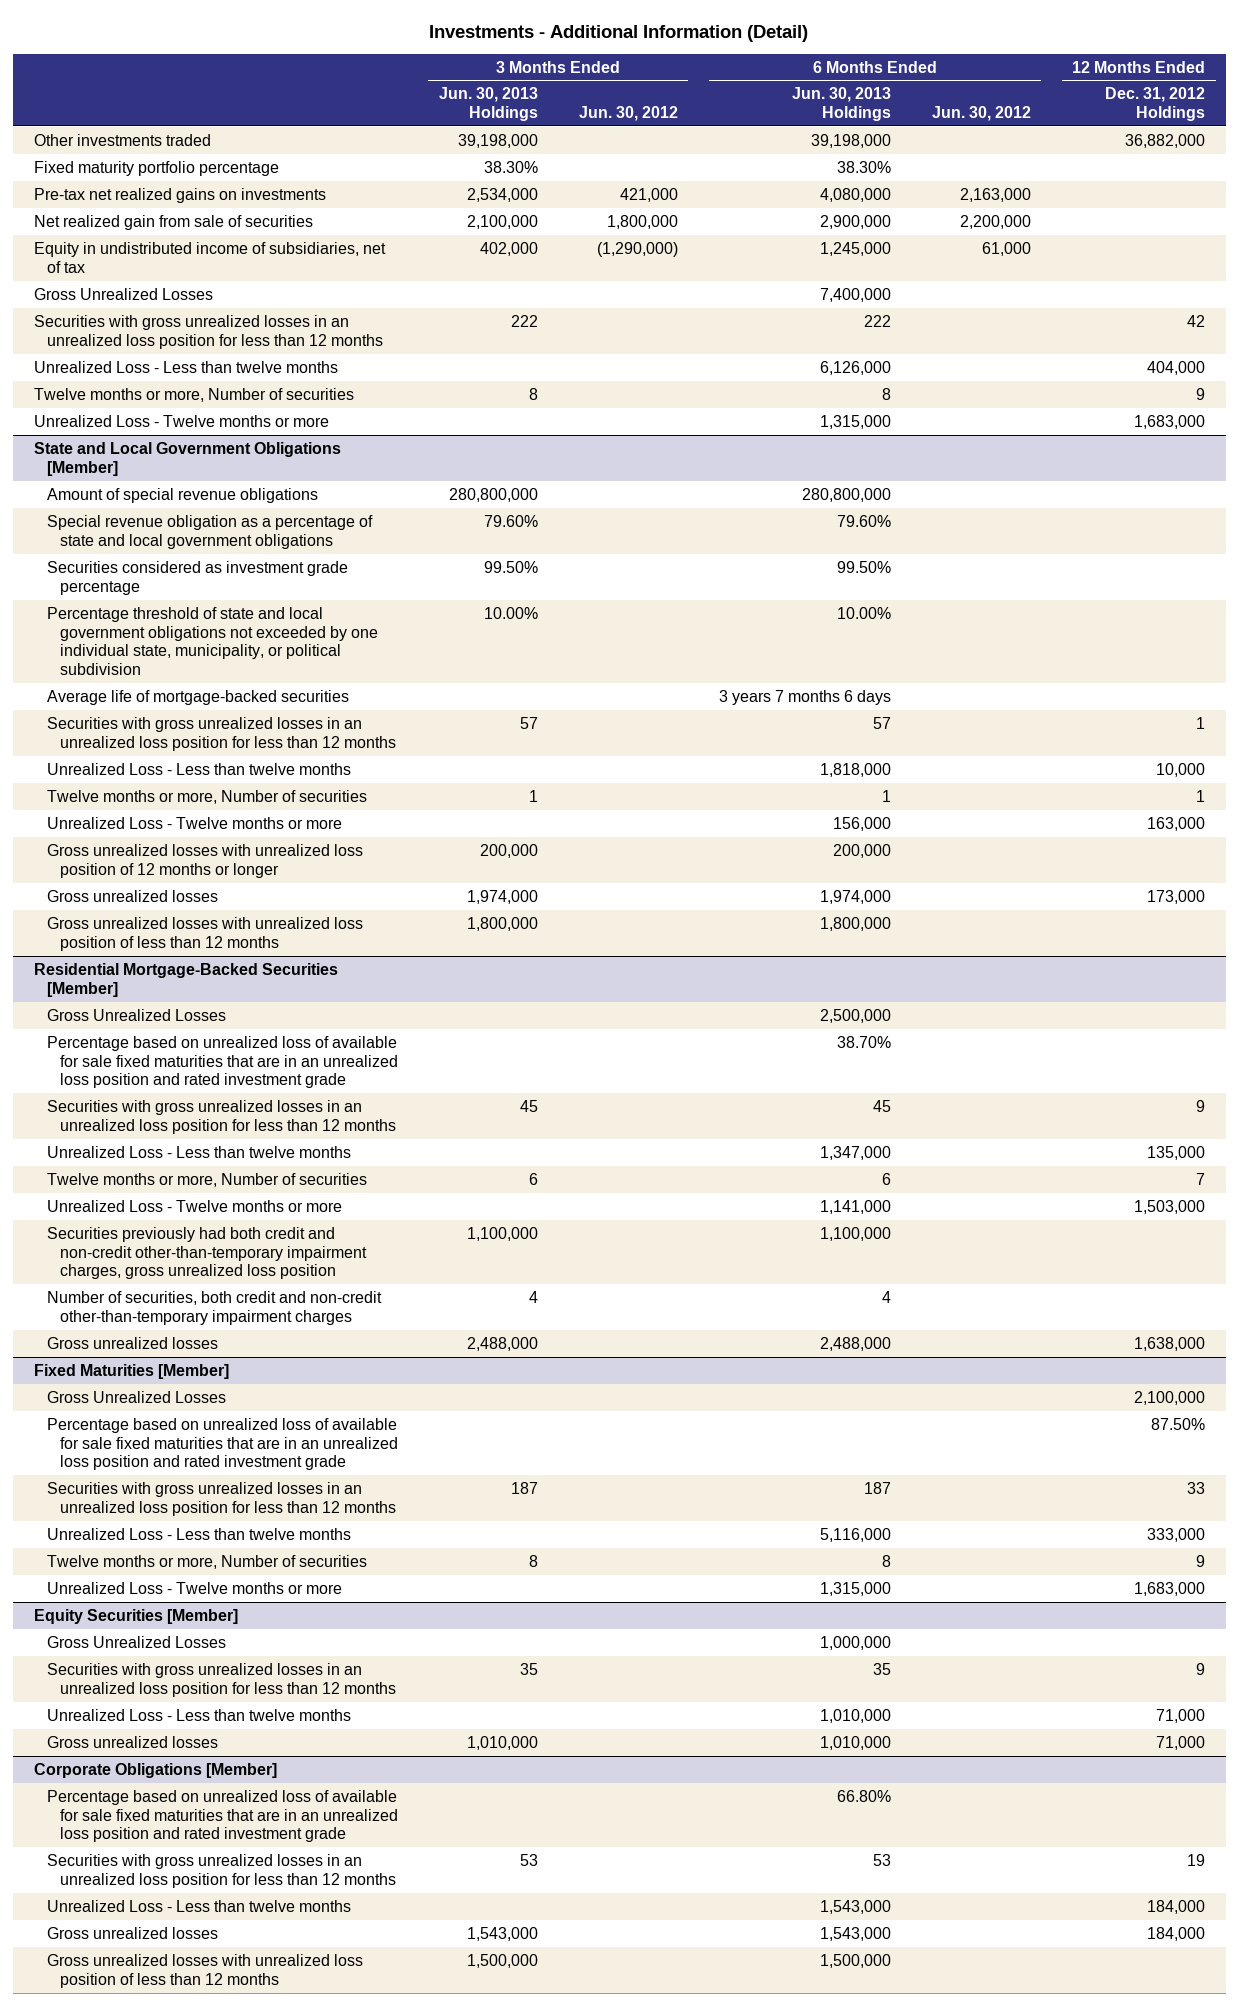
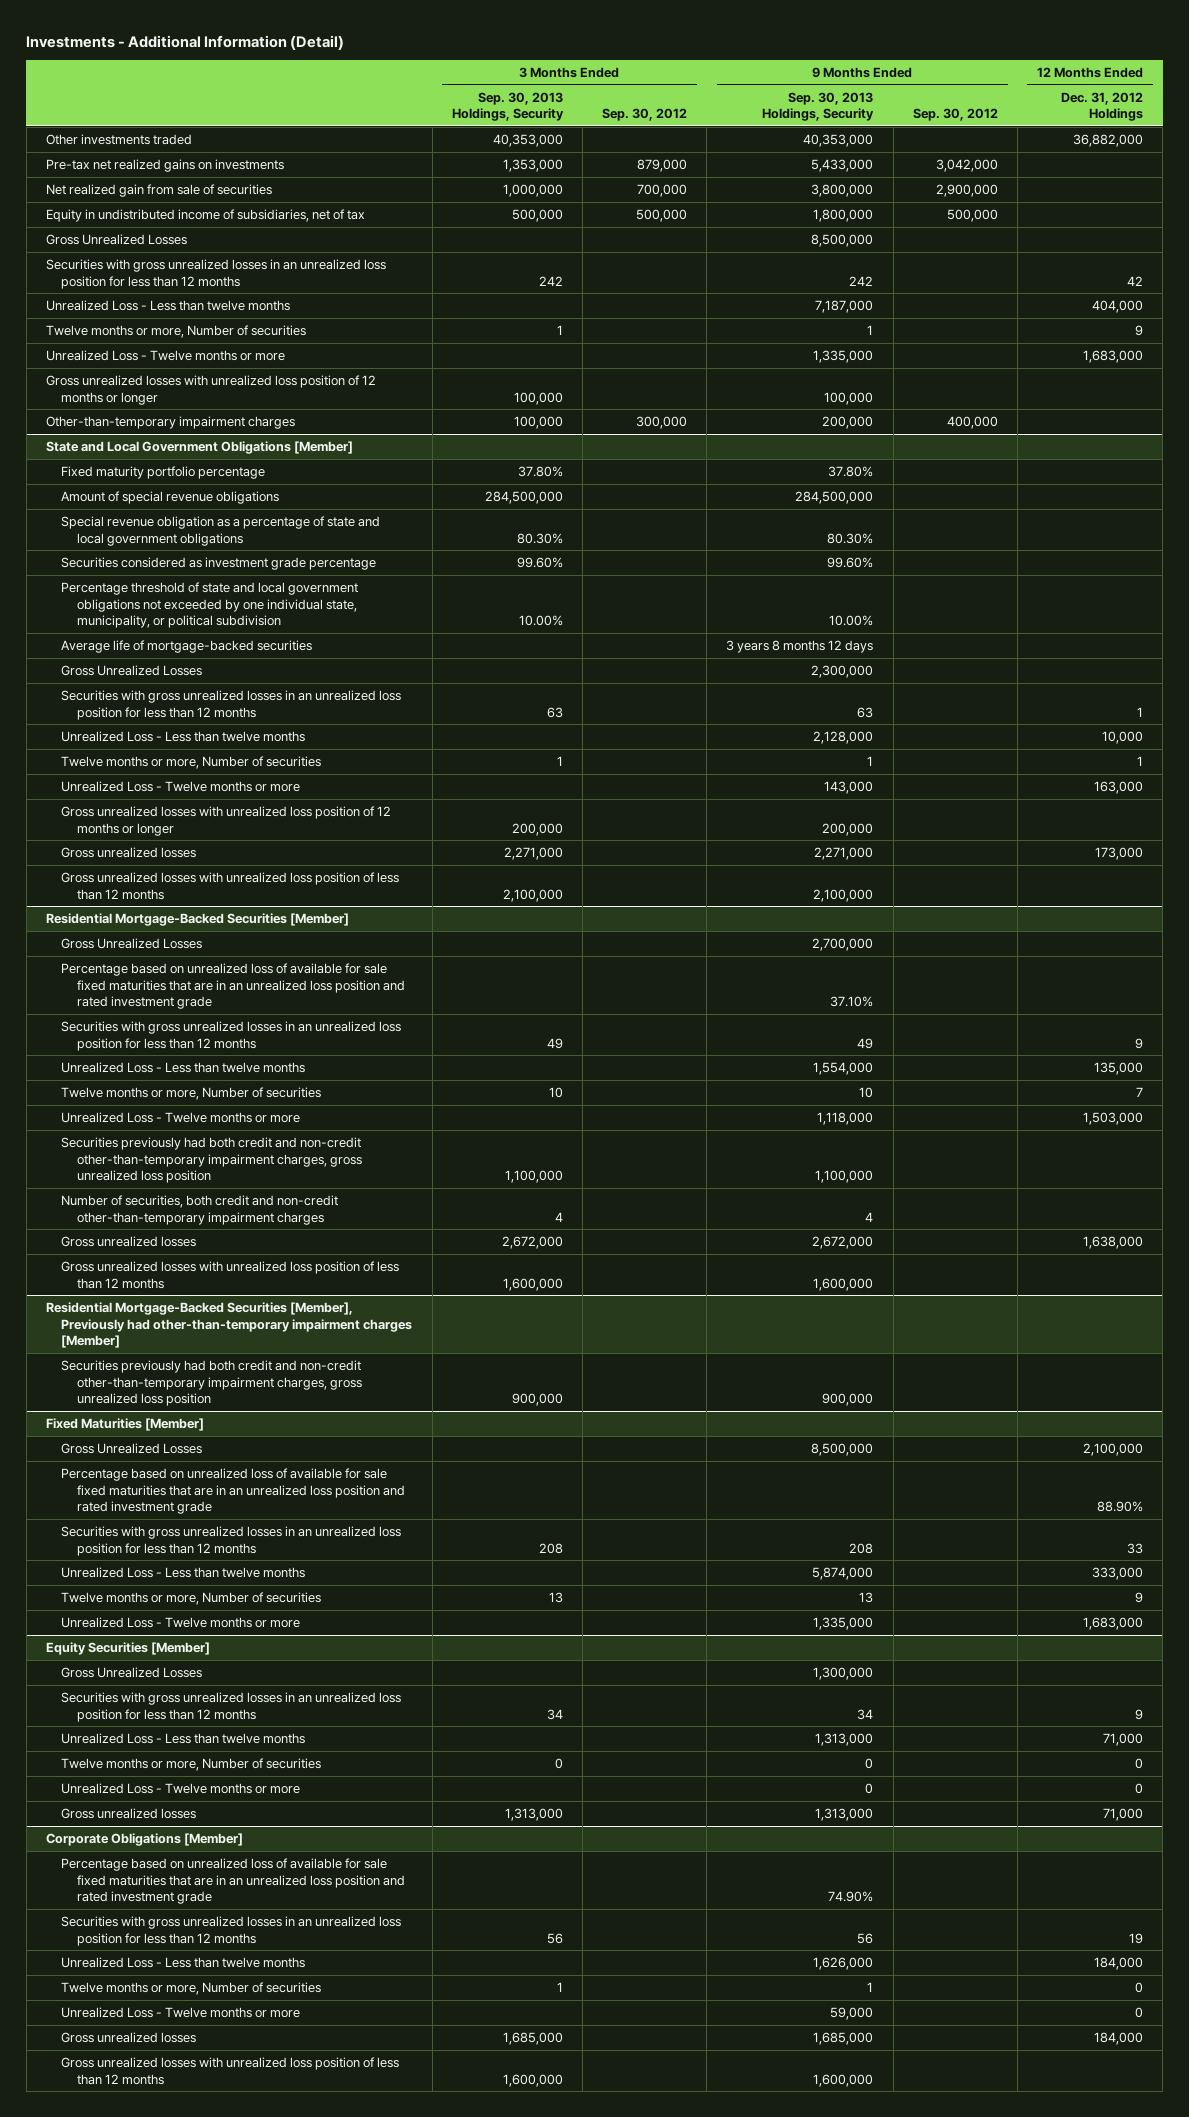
- | 3 Months Ended Jun. 30, 2013 Holdings | 3 Months Ended Jun. 30, 2012 | 6 Months Ended Jun. 30, 2013 Holdings | 6 Months Ended Jun. 30, 2012 | 12 Months Ended Dec. 31, 2012 Holdings
+ | 3 Months Ended Sep. 30, 2013 Holdings, Security | 3 Months Ended Sep. 30, 2012 | 9 Months Ended Sep. 30, 2013 Holdings, Security | 9 Months Ended Sep. 30, 2012 | 12 Months Ended Dec. 31, 2012 Holdings
- Fixed maturity portfolio percentage | 38.30% | | 38.30% | |
+ Gross unrealized losses with unrealized loss position of 12 months or longer | 100,000 | | 100,000 | |
+ Other-than-temporary impairment charges | 100,000 | 300,000 | 200,000 | 400,000 |
@ State and Local Government Obligations [Member]
+ Fixed maturity portfolio percentage | 37.80% | | 37.80% | |
+ Gross Unrealized Losses | | | 2,300,000 | |
@ Residential Mortgage-Backed Securities [Member]
+ Gross unrealized losses with unrealized loss position of less than 12 months | 1,600,000 | | 1,600,000 | |
+ Residential Mortgage-Backed Securities [Member], Previously had other-than-temporary impairment charges [Member]
+ Securities previously had both credit and non-credit other-than-temporary impairment charges, gross unrealized loss position | 900,000 | | 900,000 | |
@ Fixed Maturities [Member]
- Percentage based on unrealized loss of available for sale fixed maturities that are in an unrealized loss position and rated investment grade | | | | | 87.50%
+ Percentage based on unrealized loss of available for sale fixed maturities that are in an unrealized loss position and rated investment grade | | | | | 88.90%
@ Equity Securities [Member]
+ Twelve months or more, Number of securities | 0 | | 0 | | 0
+ Unrealized Loss - Twelve months or more | | | 0 | | 0
@ Corporate Obligations [Member]
+ Twelve months or more, Number of securities | 1 | | 1 | | 0
+ Unrealized Loss - Twelve months or more | | | 59,000 | | 0

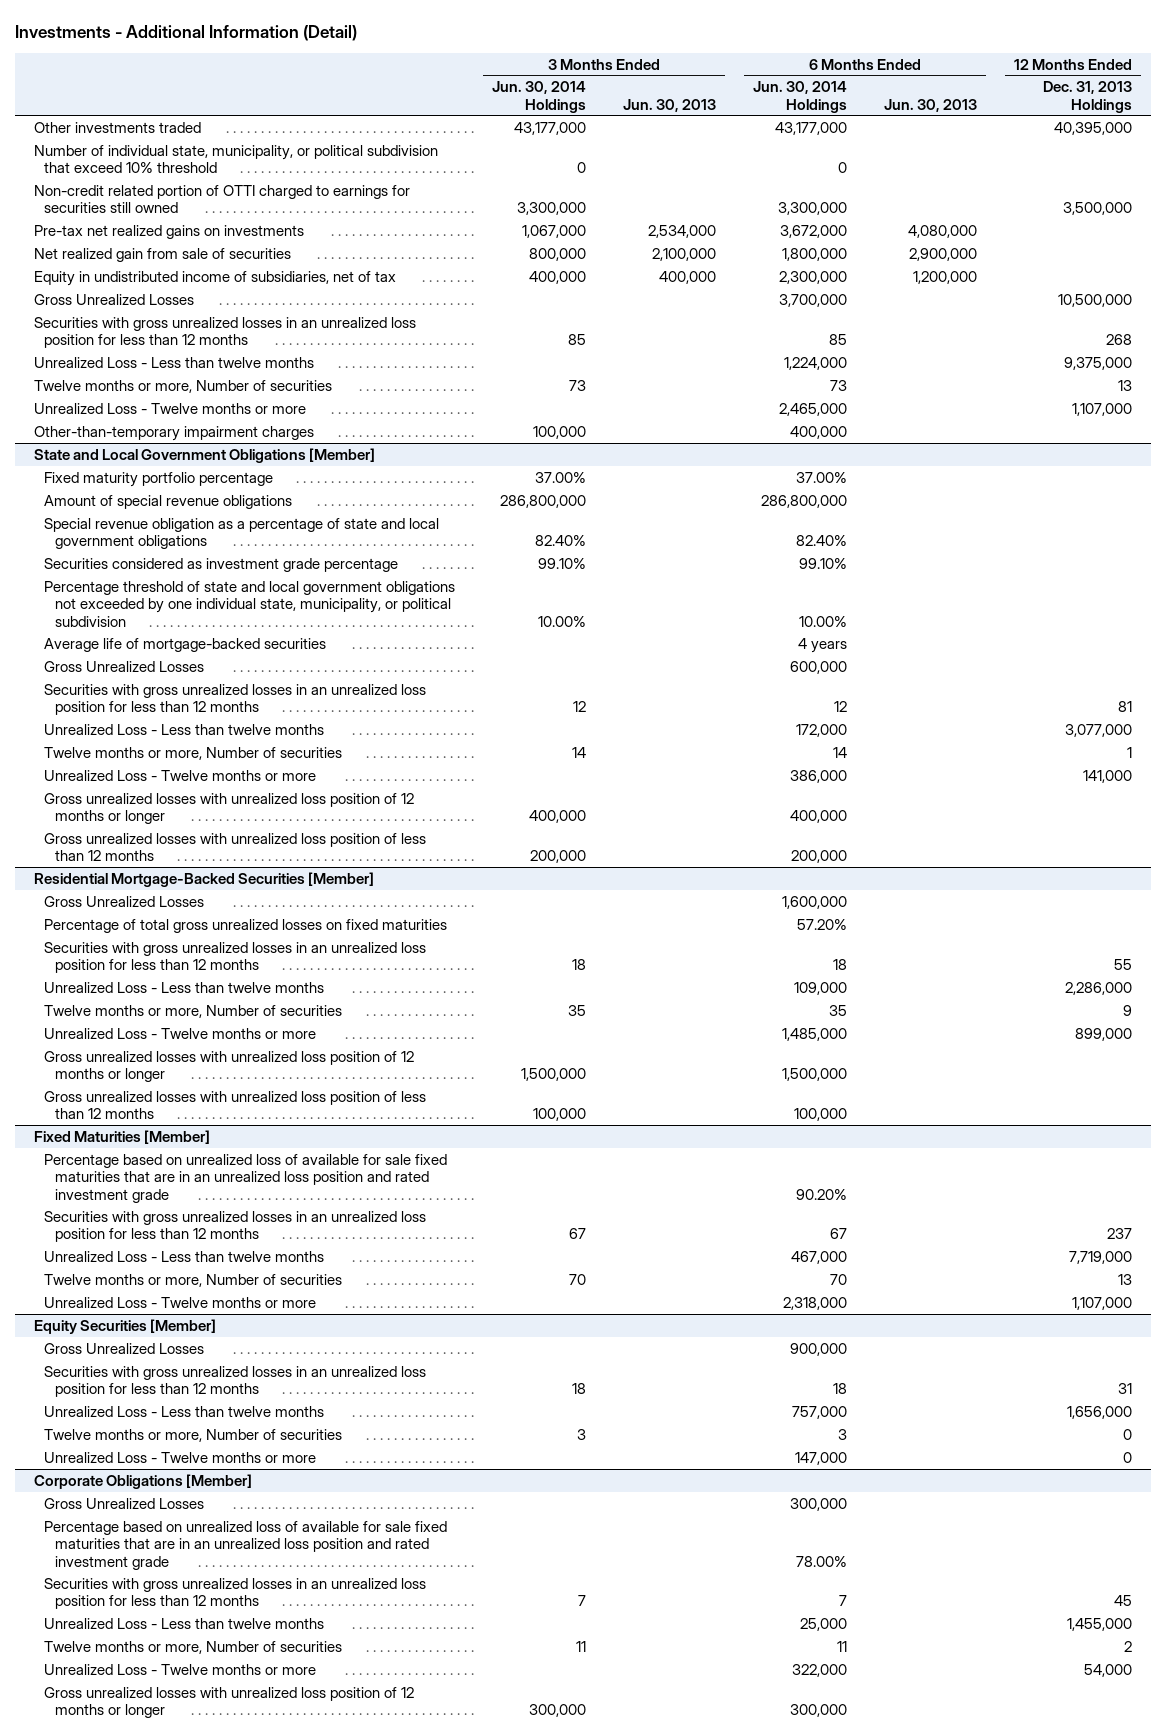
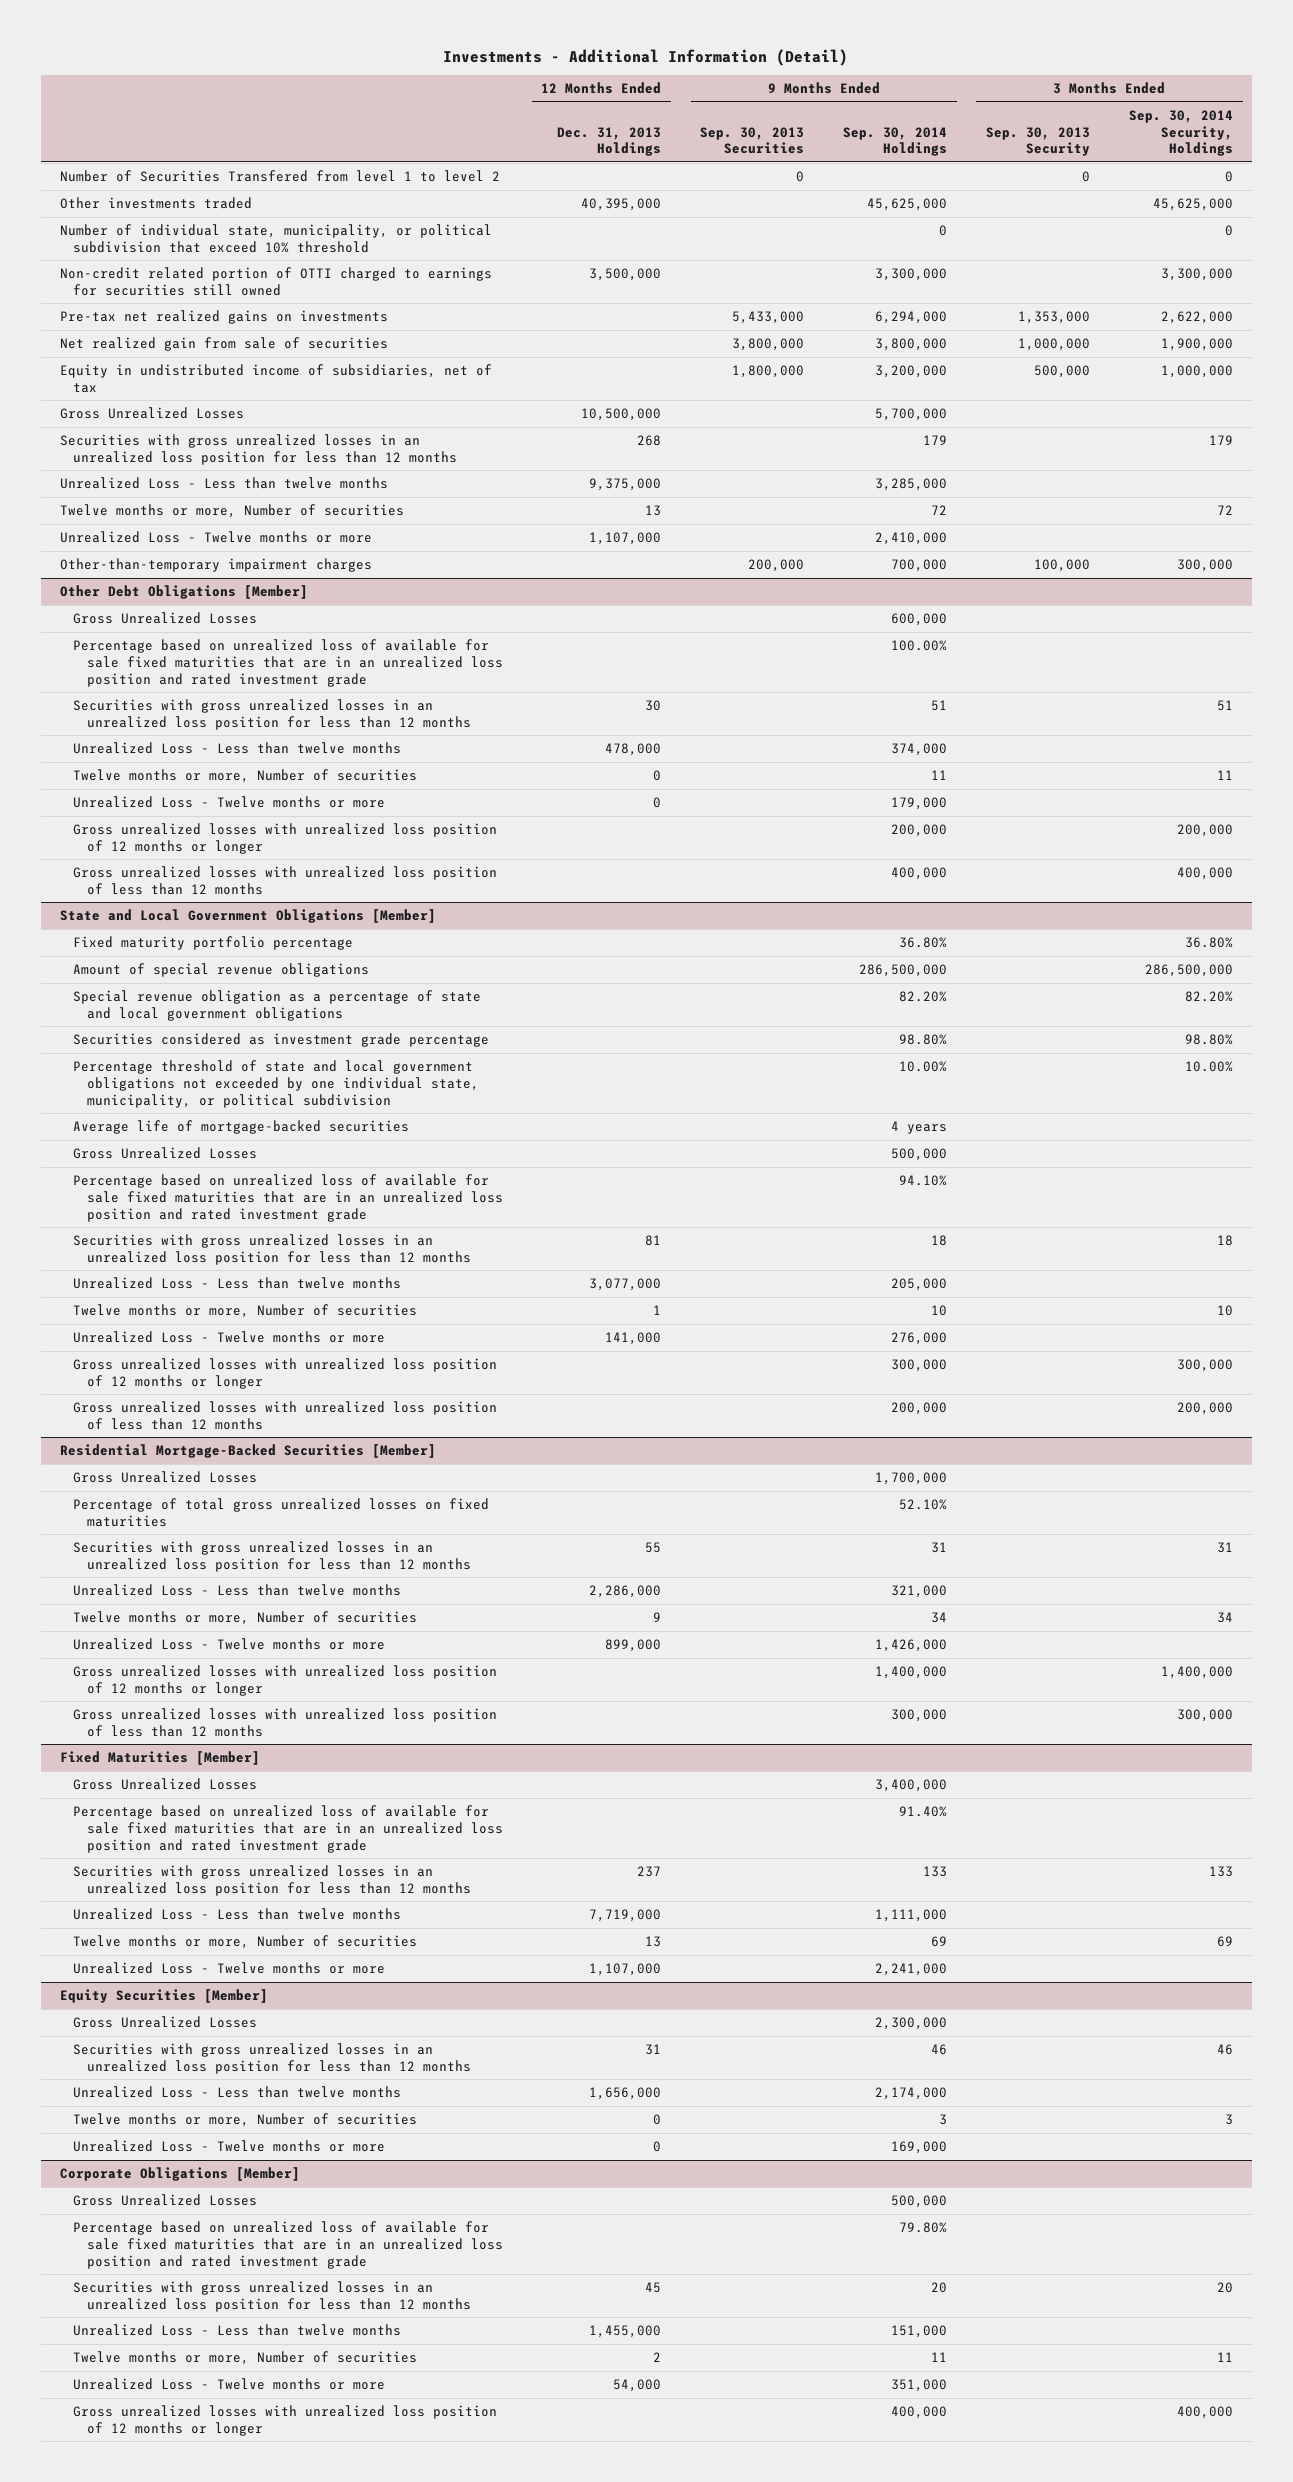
- | 3 Months Ended Jun. 30, 2014 Holdings | 3 Months Ended Jun. 30, 2013 | 6 Months Ended Jun. 30, 2014 Holdings | 6 Months Ended Jun. 30, 2013 | 12 Months Ended Dec. 31, 2013 Holdings
+ | 12 Months Ended Dec. 31, 2013 Holdings | 9 Months Ended Sep. 30, 2013 Securities | 9 Months Ended Sep. 30, 2014 Holdings | 3 Months Ended Sep. 30, 2013 Security | 3 Months Ended Sep. 30, 2014 Security, Holdings
+ Number of Securities Transfered from level 1 to level 2 | | 0 | | 0 | 0
+ Other Debt Obligations [Member]
+ Gross Unrealized Losses | | | 600,000 | |
+ Percentage based on unrealized loss of available for sale fixed maturities that are in an unrealized loss position and rated investment grade | | | 100.00% | |
+ Securities with gross unrealized losses in an unrealized loss position for less than 12 months | 30 | | 51 | | 51
+ Unrealized Loss - Less than twelve months | 478,000 | | 374,000 | |
+ Twelve months or more, Number of securities | 0 | | 11 | | 11
+ Unrealized Loss - Twelve months or more | 0 | | 179,000 | |
+ Gross unrealized losses with unrealized loss position of 12 months or longer | | | 200,000 | | 200,000
+ Gross unrealized losses with unrealized loss position of less than 12 months | | | 400,000 | | 400,000
@ State and Local Government Obligations [Member]
+ Percentage based on unrealized loss of available for sale fixed maturities that are in an unrealized loss position and rated investment grade | | | 94.10% | |
@ Fixed Maturities [Member]
+ Gross Unrealized Losses | | | 3,400,000 | |

